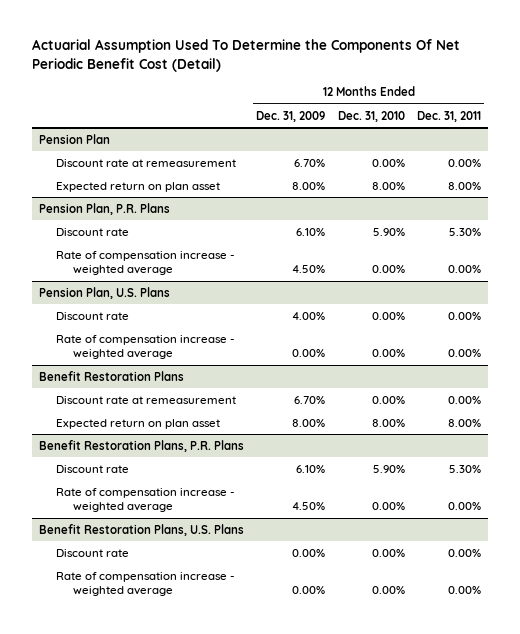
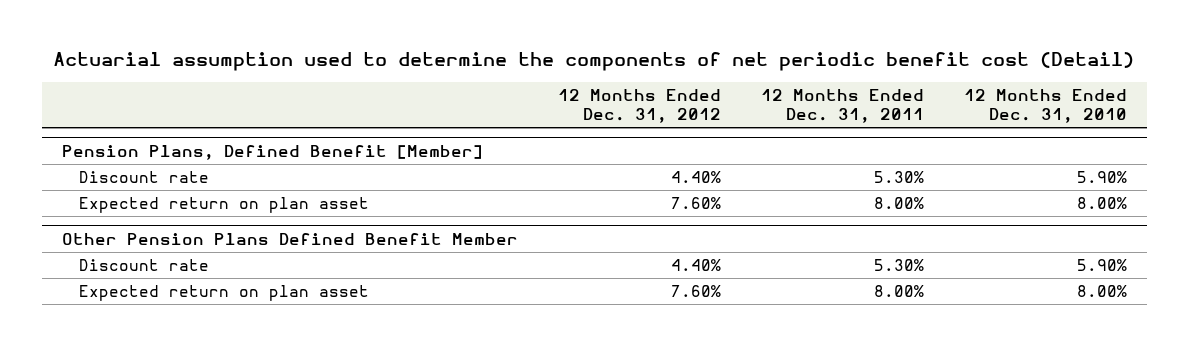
- Actuarial Assumption Used To Determine the Components Of Net Periodic Benefit Cost (Detail)
+ Actuarial assumption used to determine the components of net periodic benefit cost (Detail)
- | 12 Months Ended Dec. 31, 2009 | 12 Months Ended Dec. 31, 2010 | 12 Months Ended Dec. 31, 2011
+ | 12 Months Ended Dec. 31, 2012 | 12 Months Ended Dec. 31, 2011 | 12 Months Ended Dec. 31, 2010
- Pension Plan
- Discount rate at remeasurement | 6.70% | 0.00% | 0.00%
- Expected return on plan asset | 8.00% | 8.00% | 8.00%
- Pension Plan, P.R. Plans
+ Pension Plans, Defined Benefit [Member]
- Rate of compensation increase - weighted average | 4.50% | 0.00% | 0.00%
- Pension Plan, U.S. Plans
- Discount rate | 4.00% | 0.00% | 0.00%
- Rate of compensation increase - weighted average | 0.00% | 0.00% | 0.00%
- Benefit Restoration Plans
- Discount rate at remeasurement | 6.70% | 0.00% | 0.00%
- Benefit Restoration Plans, P.R. Plans
+ Other Pension Plans Defined Benefit Member
- Rate of compensation increase - weighted average | 4.50% | 0.00% | 0.00%
- Benefit Restoration Plans, U.S. Plans
- Discount rate | 0.00% | 0.00% | 0.00%
- Rate of compensation increase - weighted average | 0.00% | 0.00% | 0.00%
+ Expected return on plan asset | 7.60% | 8.00% | 8.00%

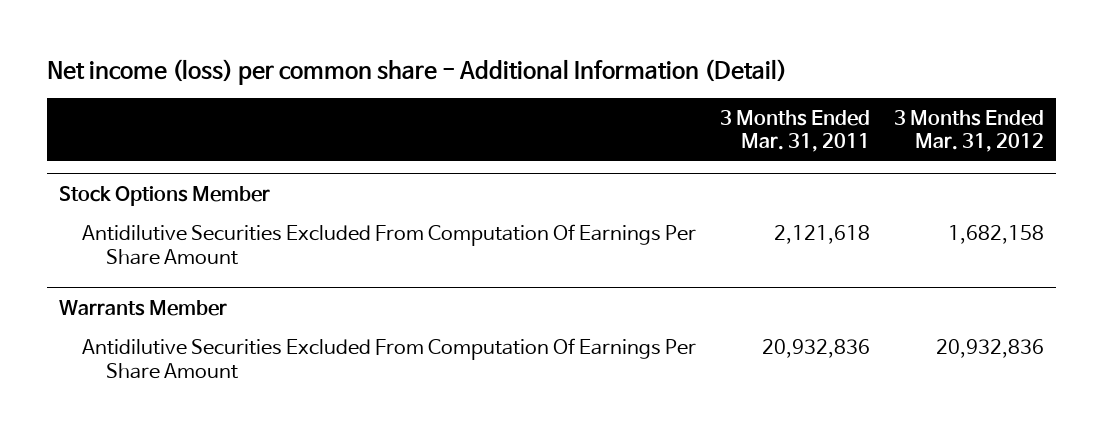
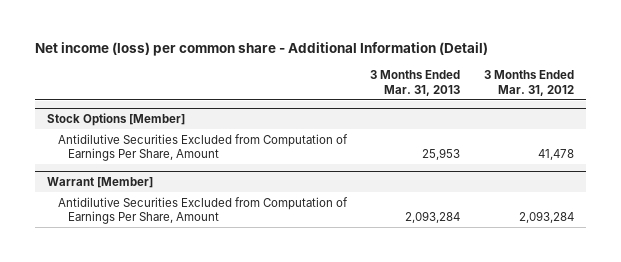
- | 3 Months Ended Mar. 31, 2011 | 3 Months Ended Mar. 31, 2012
+ | 3 Months Ended Mar. 31, 2013 | 3 Months Ended Mar. 31, 2012
- Stock Options Member
- Antidilutive Securities Excluded From Computation Of Earnings Per Share Amount | 2,121,618 | 1,682,158
- Warrants Member
- Antidilutive Securities Excluded From Computation Of Earnings Per Share Amount | 20,932,836 | 20,932,836
+ Stock Options [Member]
+ Antidilutive Securities Excluded from Computation of Earnings Per Share, Amount | 25,953 | 41,478
+ Warrant [Member]
+ Antidilutive Securities Excluded from Computation of Earnings Per Share, Amount | 2,093,284 | 2,093,284

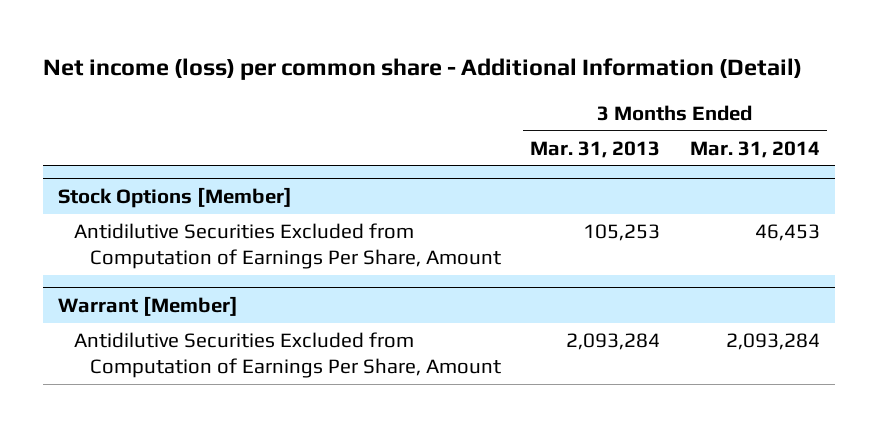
- | 3 Months Ended Mar. 31, 2013 | 3 Months Ended Mar. 31, 2012
+ | 3 Months Ended Mar. 31, 2013 | 3 Months Ended Mar. 31, 2014
@ Stock Options [Member]
- Antidilutive Securities Excluded from Computation of Earnings Per Share, Amount | 25,953 | 41,478
+ Antidilutive Securities Excluded from Computation of Earnings Per Share, Amount | 105,253 | 46,453

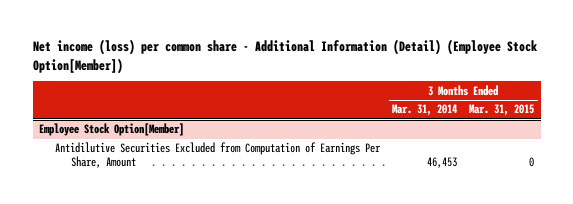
- Net income (loss) per common share - Additional Information (Detail)
+ Net income (loss) per common share - Additional Information (Detail) (Employee Stock Option[Member])
- | 3 Months Ended Mar. 31, 2013 | 3 Months Ended Mar. 31, 2014
+ | 3 Months Ended Mar. 31, 2014 | 3 Months Ended Mar. 31, 2015
- Stock Options [Member]
+ Employee Stock Option[Member]
- Warrant [Member]
- Antidilutive Securities Excluded from Computation of Earnings Per Share, Amount | 2,093,284 | 2,093,284

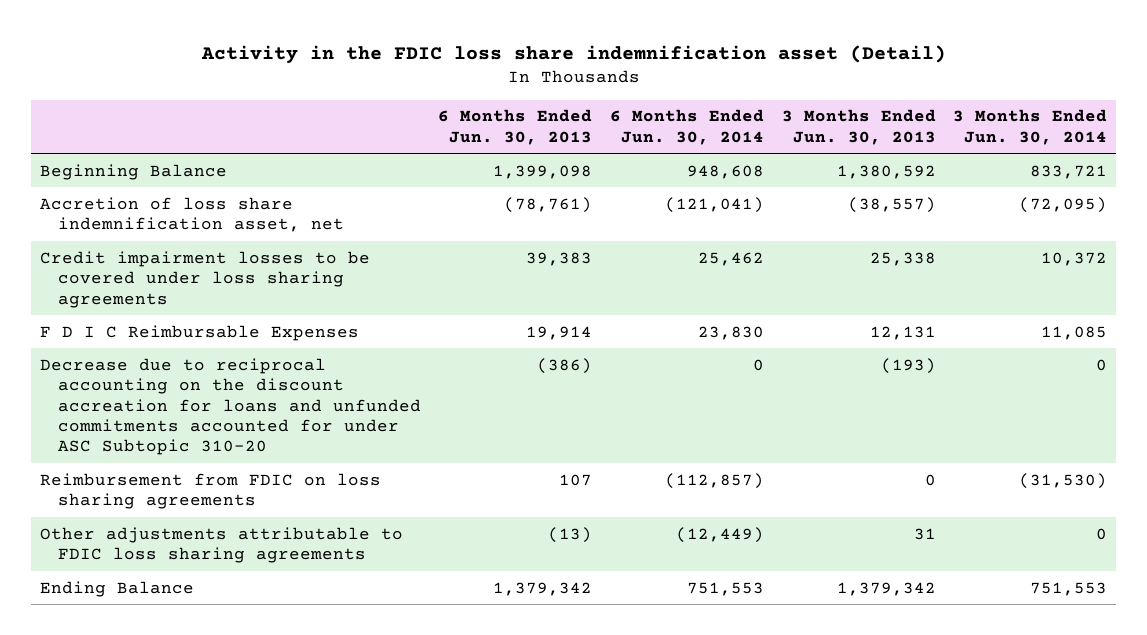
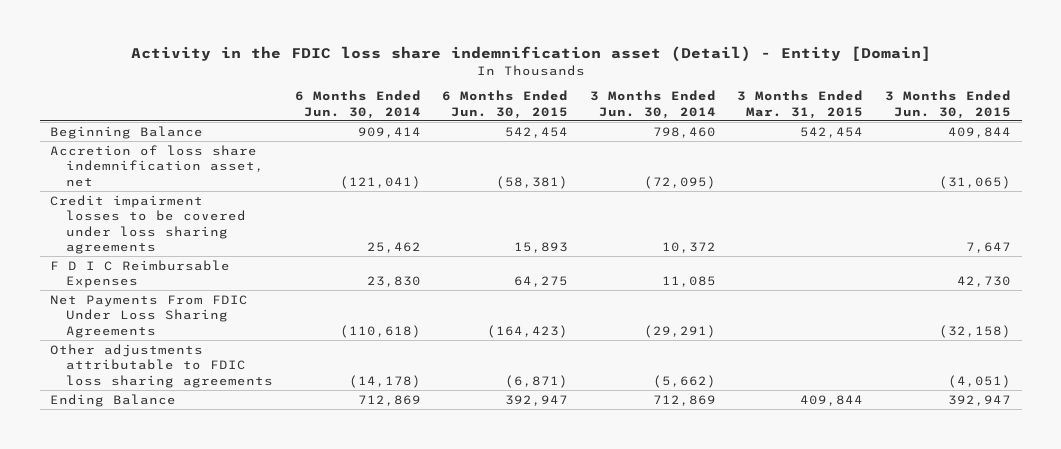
- Activity in the FDIC loss share indemnification asset (Detail)
+ Activity in the FDIC loss share indemnification asset (Detail) - Entity [Domain]
- | 6 Months Ended Jun. 30, 2013 | 6 Months Ended Jun. 30, 2014 | 3 Months Ended Jun. 30, 2013 | 3 Months Ended Jun. 30, 2014
+ | 6 Months Ended Jun. 30, 2014 | 6 Months Ended Jun. 30, 2015 | 3 Months Ended Jun. 30, 2014 | 3 Months Ended Mar. 31, 2015 | 3 Months Ended Jun. 30, 2015
- Beginning Balance | 1,399,098 | 948,608 | 1,380,592 | 833,721
+ Beginning Balance | 909,414 | 542,454 | 798,460 | 542,454 | 409,844
- Decrease due to reciprocal accounting on the discount accreation for loans and unfunded commitments accounted for under ASC Subtopic 310-20 | (386) | 0 | (193) | 0
- Reimbursement from FDIC on loss sharing agreements | 107 | (112,857) | 0 | (31,530)
- Other adjustments attributable to FDIC loss sharing agreements | (13) | (12,449) | 31 | 0
- Ending Balance | 1,379,342 | 751,553 | 1,379,342 | 751,553
+ Net Payments From FDIC Under Loss Sharing Agreements | (110,618) | (164,423) | (29,291) | | (32,158)
+ Other adjustments attributable to FDIC loss sharing agreements | (14,178) | (6,871) | (5,662) | | (4,051)
+ Ending Balance | 712,869 | 392,947 | 712,869 | 409,844 | 392,947

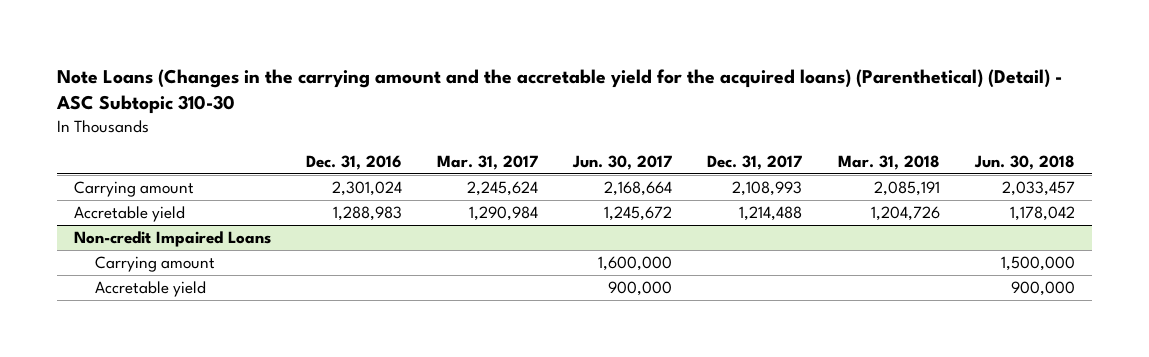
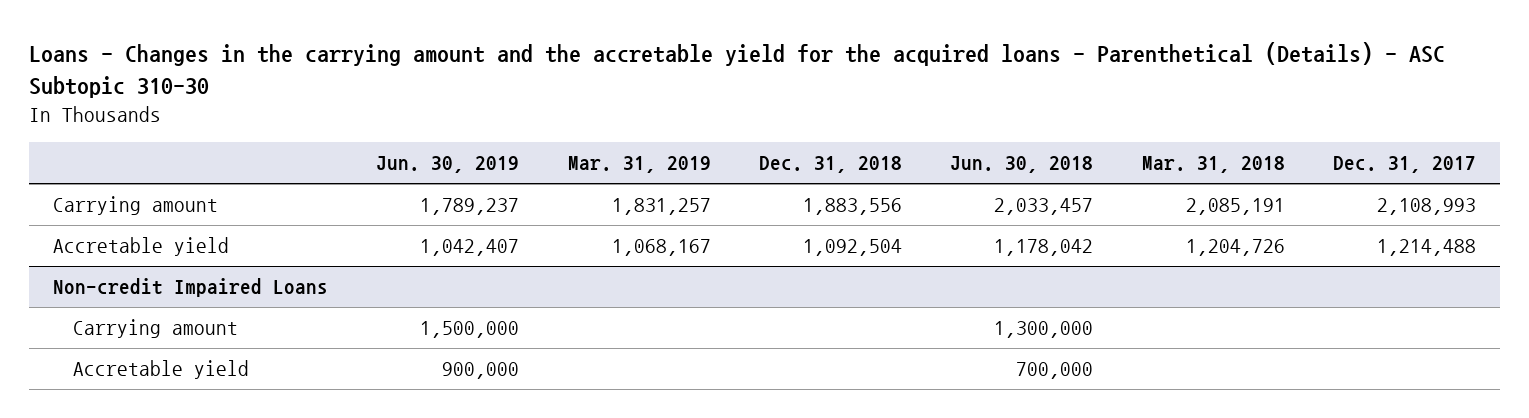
- Note Loans (Changes in the carrying amount and the accretable yield for the acquired loans) (Parenthetical) (Detail) - ASC Subtopic 310-30
+ Loans - Changes in the carrying amount and the accretable yield for the acquired loans - Parenthetical (Details) - ASC Subtopic 310-30
- | Dec. 31, 2016 | Mar. 31, 2017 | Jun. 30, 2017 | Dec. 31, 2017 | Mar. 31, 2018 | Jun. 30, 2018
+ | Jun. 30, 2019 | Mar. 31, 2019 | Dec. 31, 2018 | Jun. 30, 2018 | Mar. 31, 2018 | Dec. 31, 2017
@ Non-credit Impaired Loans
- Carrying amount | | | 1,600,000 | | | 1,500,000
- Accretable yield | | | 900,000 | | | 900,000
+ Carrying amount | 1,500,000 | | | 1,300,000 | |
+ Accretable yield | 900,000 | | | 700,000 | |

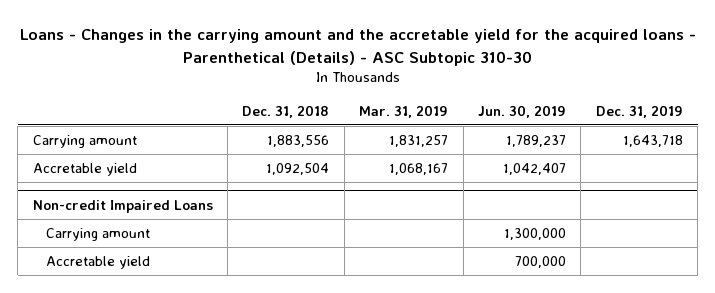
- | Jun. 30, 2019 | Mar. 31, 2019 | Dec. 31, 2018 | Jun. 30, 2018 | Mar. 31, 2018 | Dec. 31, 2017
+ | Dec. 31, 2018 | Mar. 31, 2019 | Jun. 30, 2019 | Dec. 31, 2019
@ Non-credit Impaired Loans
- Carrying amount | 1,500,000 | | | 1,300,000 | |
- Accretable yield | 900,000 | | | 700,000 | |
+ Carrying amount | | | 1,300,000 |
+ Accretable yield | | | 700,000 |

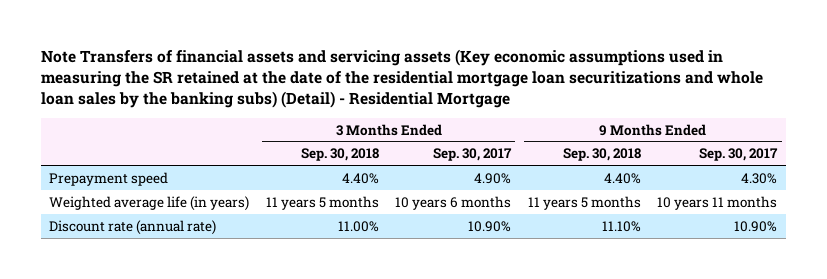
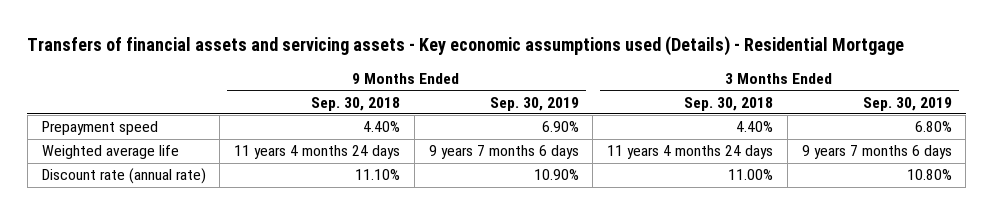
- Note Transfers of financial assets and servicing assets (Key economic assumptions used in measuring the SR retained at the date of the residential mortgage loan securitizations and whole loan sales by the banking subs) (Detail) - Residential Mortgage
+ Transfers of financial assets and servicing assets - Key economic assumptions used (Details) - Residential Mortgage
- | 3 Months Ended Sep. 30, 2018 | 3 Months Ended Sep. 30, 2017 | 9 Months Ended Sep. 30, 2018 | 9 Months Ended Sep. 30, 2017
+ | 9 Months Ended Sep. 30, 2018 | 9 Months Ended Sep. 30, 2019 | 3 Months Ended Sep. 30, 2018 | 3 Months Ended Sep. 30, 2019
- Weighted average life (in years) | 11 years 5 months | 10 years 6 months | 11 years 5 months | 10 years 11 months
+ Weighted average life | 11 years 4 months 24 days | 9 years 7 months 6 days | 11 years 4 months 24 days | 9 years 7 months 6 days

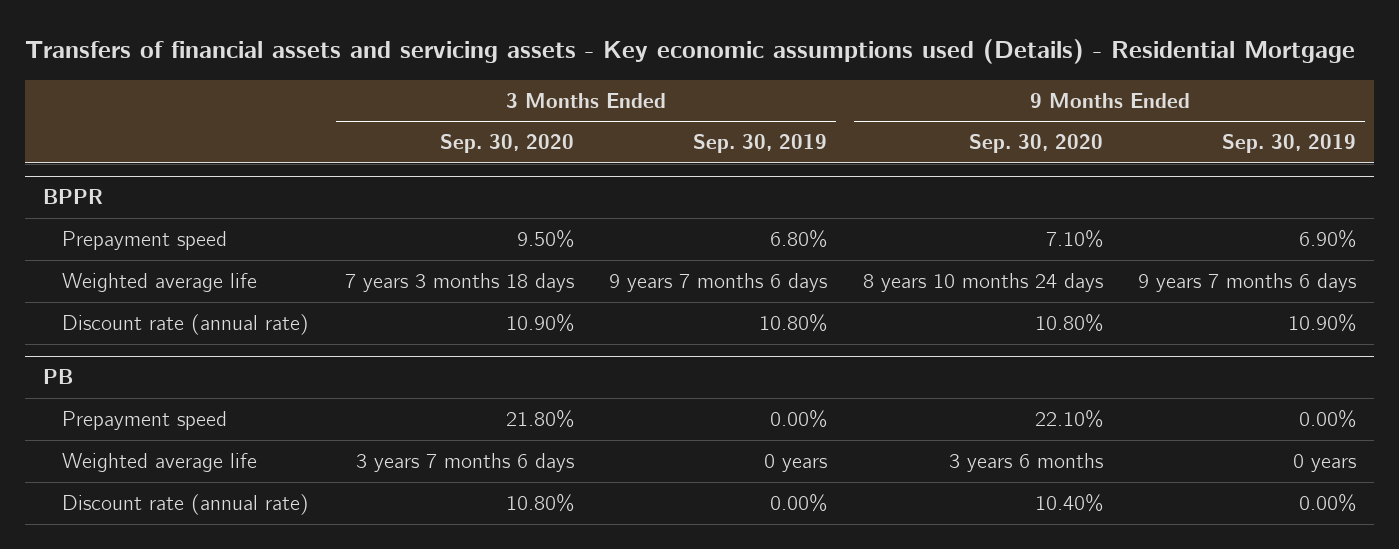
- | 9 Months Ended Sep. 30, 2018 | 9 Months Ended Sep. 30, 2019 | 3 Months Ended Sep. 30, 2018 | 3 Months Ended Sep. 30, 2019
+ | 3 Months Ended Sep. 30, 2020 | 3 Months Ended Sep. 30, 2019 | 9 Months Ended Sep. 30, 2020 | 9 Months Ended Sep. 30, 2019
+ BPPR
+ PB
+ Prepayment speed | 21.80% | 0.00% | 22.10% | 0.00%
+ Weighted average life | 3 years 7 months 6 days | 0 years | 3 years 6 months | 0 years
+ Discount rate (annual rate) | 10.80% | 0.00% | 10.40% | 0.00%

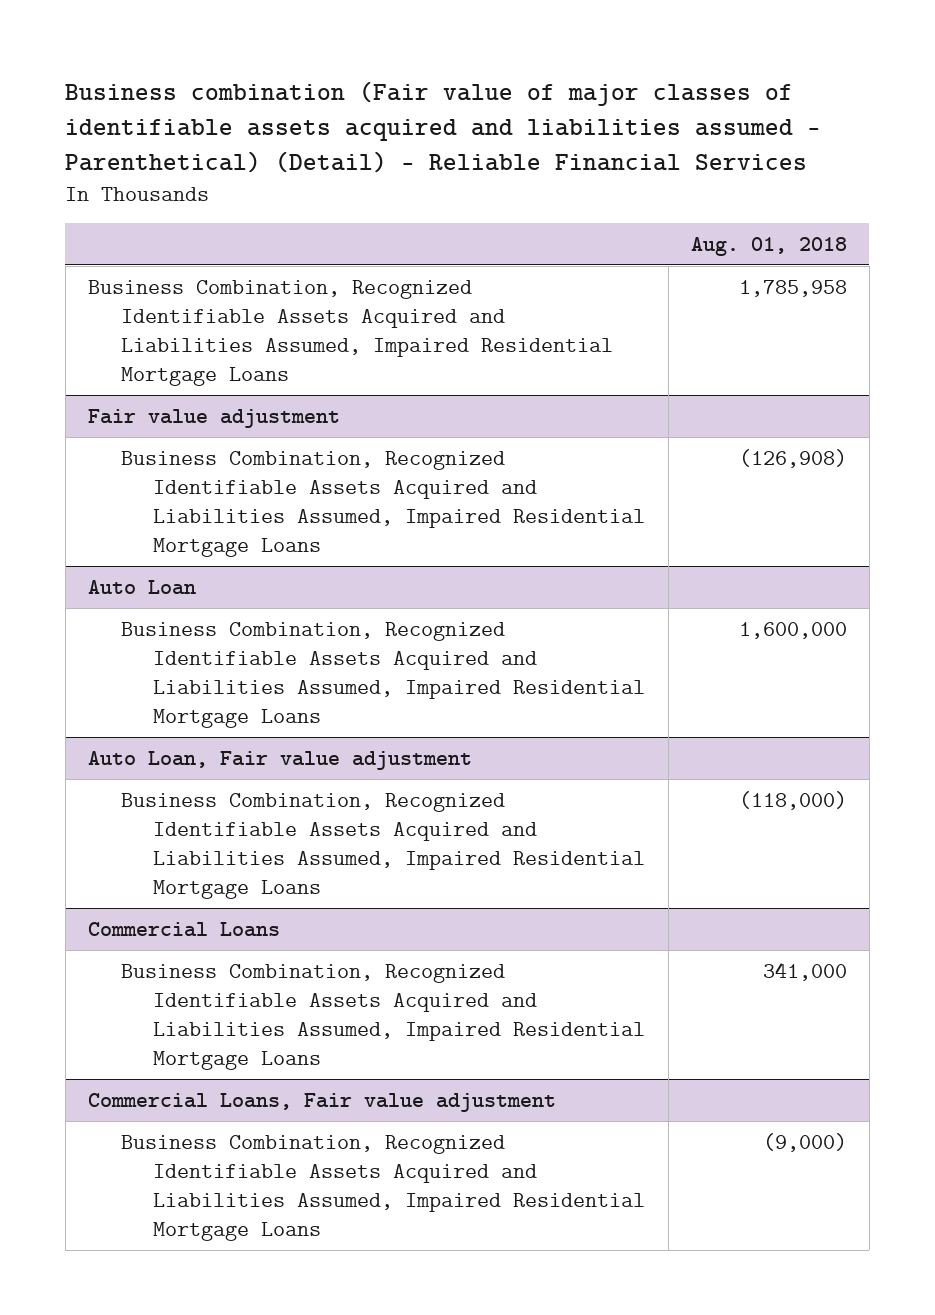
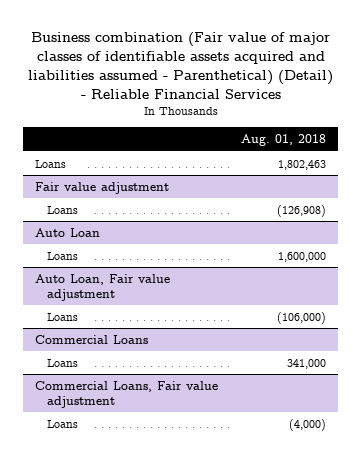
- Business Combination, Recognized Identifiable Assets Acquired and Liabilities Assumed, Impaired Residential Mortgage Loans | 1,785,958
+ Loans | 1,802,463
@ Fair value adjustment
- Business Combination, Recognized Identifiable Assets Acquired and Liabilities Assumed, Impaired Residential Mortgage Loans | (126,908)
+ Loans | (126,908)
@ Auto Loan
- Business Combination, Recognized Identifiable Assets Acquired and Liabilities Assumed, Impaired Residential Mortgage Loans | 1,600,000
+ Loans | 1,600,000
@ Auto Loan, Fair value adjustment
- Business Combination, Recognized Identifiable Assets Acquired and Liabilities Assumed, Impaired Residential Mortgage Loans | (118,000)
+ Loans | (106,000)
@ Commercial Loans
- Business Combination, Recognized Identifiable Assets Acquired and Liabilities Assumed, Impaired Residential Mortgage Loans | 341,000
+ Loans | 341,000
@ Commercial Loans, Fair value adjustment
- Business Combination, Recognized Identifiable Assets Acquired and Liabilities Assumed, Impaired Residential Mortgage Loans | (9,000)
+ Loans | (4,000)

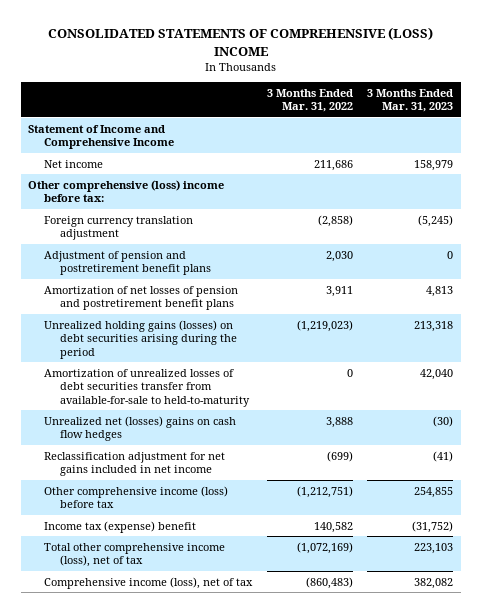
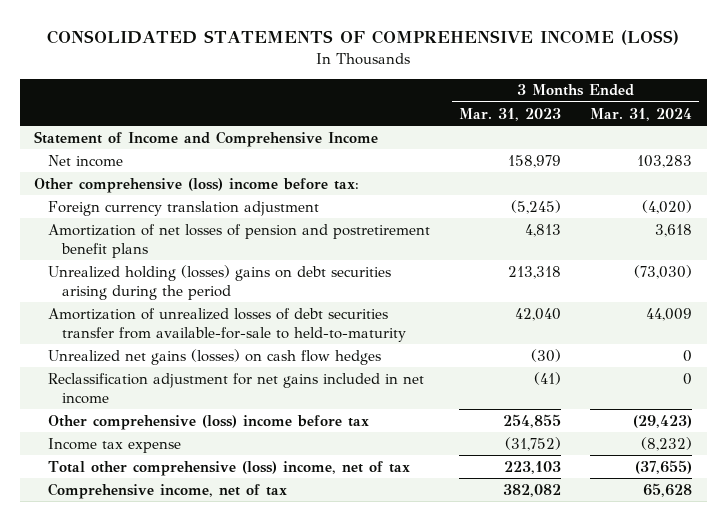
- CONSOLIDATED STATEMENTS OF COMPREHENSIVE (LOSS) INCOME
+ CONSOLIDATED STATEMENTS OF COMPREHENSIVE INCOME (LOSS)
- | 3 Months Ended Mar. 31, 2022 | 3 Months Ended Mar. 31, 2023
+ | 3 Months Ended Mar. 31, 2023 | 3 Months Ended Mar. 31, 2024
- Adjustment of pension and postretirement benefit plans | 2,030 | 0
- Unrealized holding gains (losses) on debt securities arising during the period | (1,219,023) | 213,318
+ Unrealized holding (losses) gains on debt securities arising during the period | 213,318 | (73,030)
- Unrealized net (losses) gains on cash flow hedges | 3,888 | (30)
+ Unrealized net gains (losses) on cash flow hedges | (30) | 0
- Other comprehensive income (loss) before tax | (1,212,751) | 254,855
- Income tax (expense) benefit | 140,582 | (31,752)
- Total other comprehensive income (loss), net of tax | (1,072,169) | 223,103
- Comprehensive income (loss), net of tax | (860,483) | 382,082
+ Other comprehensive (loss) income before tax | 254,855 | (29,423)
+ Income tax expense | (31,752) | (8,232)
+ Total other comprehensive (loss) income, net of tax | 223,103 | (37,655)
+ Comprehensive income, net of tax | 382,082 | 65,628

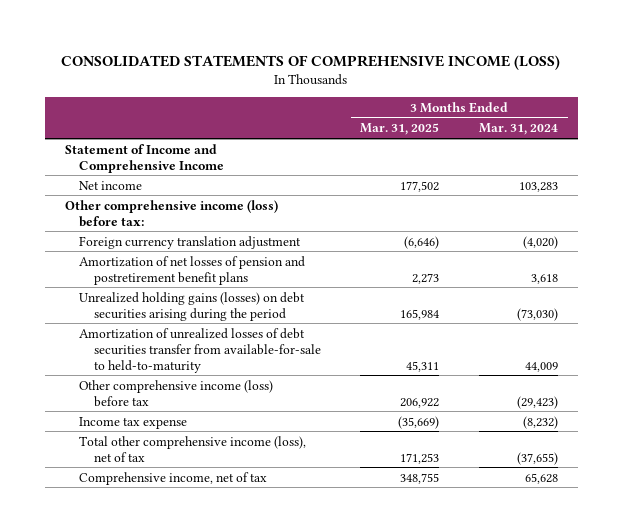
- | 3 Months Ended Mar. 31, 2023 | 3 Months Ended Mar. 31, 2024
+ | 3 Months Ended Mar. 31, 2025 | 3 Months Ended Mar. 31, 2024
- Other comprehensive (loss) income before tax:
+ Other comprehensive income (loss) before tax:
- Unrealized holding (losses) gains on debt securities arising during the period | 213,318 | (73,030)
+ Unrealized holding gains (losses) on debt securities arising during the period | 165,984 | (73,030)
- Unrealized net gains (losses) on cash flow hedges | (30) | 0
- Reclassification adjustment for net gains included in net income | (41) | 0
- Other comprehensive (loss) income before tax | 254,855 | (29,423)
+ Other comprehensive income (loss) before tax | 206,922 | (29,423)
- Total other comprehensive (loss) income, net of tax | 223,103 | (37,655)
+ Total other comprehensive income (loss), net of tax | 171,253 | (37,655)

